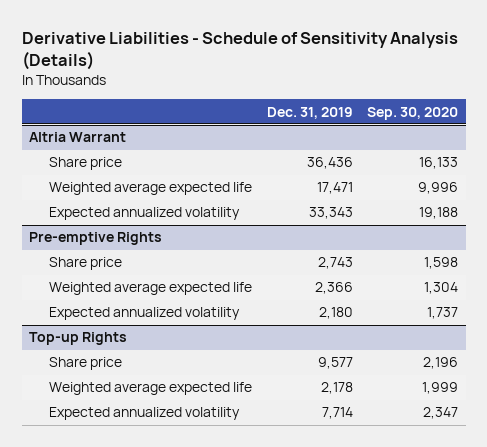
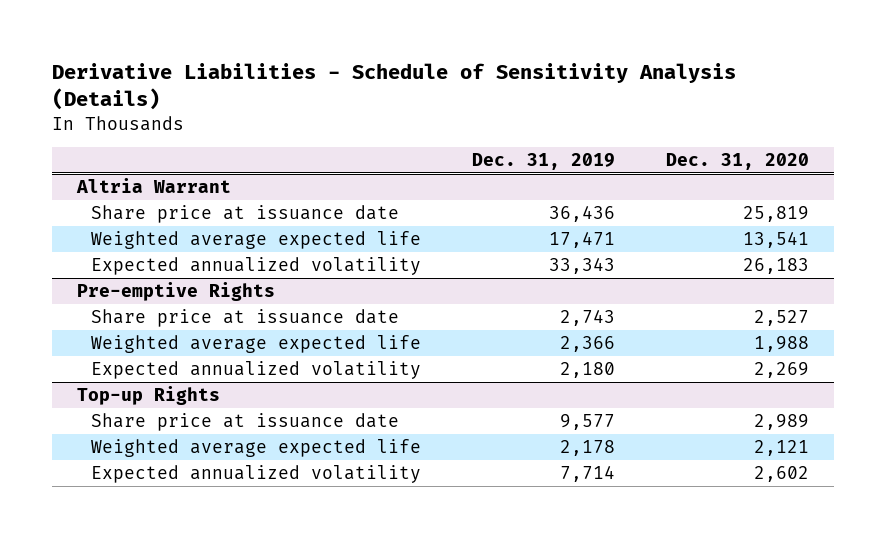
- | Dec. 31, 2019 | Sep. 30, 2020
+ | Dec. 31, 2019 | Dec. 31, 2020
@ Altria Warrant
- Share price | 36,436 | 16,133
+ Share price at issuance date | 36,436 | 25,819
@ Pre-emptive Rights
- Share price | 2,743 | 1,598
+ Share price at issuance date | 2,743 | 2,527
@ Top-up Rights
- Share price | 9,577 | 2,196
+ Share price at issuance date | 9,577 | 2,989

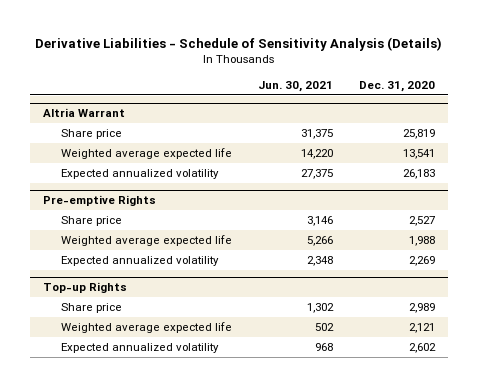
- | Dec. 31, 2019 | Dec. 31, 2020
+ | Jun. 30, 2021 | Dec. 31, 2020
@ Altria Warrant
- Share price at issuance date | 36,436 | 25,819
+ Share price | 31,375 | 25,819
@ Pre-emptive Rights
- Share price at issuance date | 2,743 | 2,527
+ Share price | 3,146 | 2,527
@ Top-up Rights
- Share price at issuance date | 9,577 | 2,989
+ Share price | 1,302 | 2,989

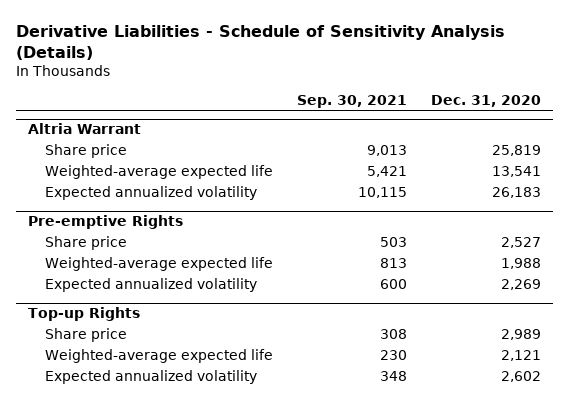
- | Jun. 30, 2021 | Dec. 31, 2020
+ | Sep. 30, 2021 | Dec. 31, 2020
@ Altria Warrant
- Weighted average expected life | 14,220 | 13,541
+ Weighted-average expected life | 5,421 | 13,541
@ Pre-emptive Rights
- Weighted average expected life | 5,266 | 1,988
+ Weighted-average expected life | 813 | 1,988
@ Top-up Rights
- Weighted average expected life | 502 | 2,121
+ Weighted-average expected life | 230 | 2,121

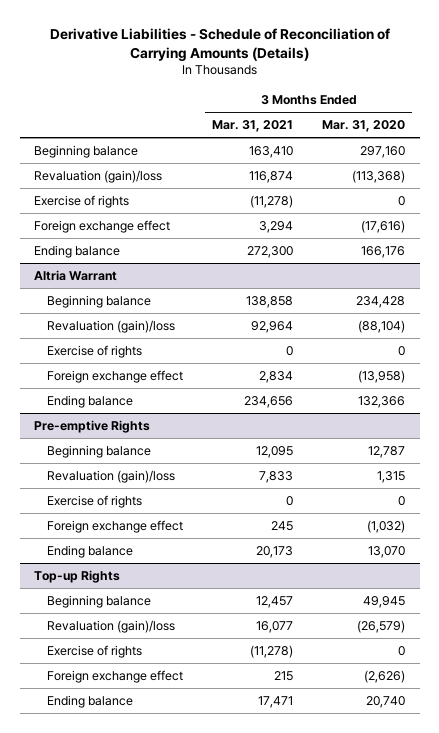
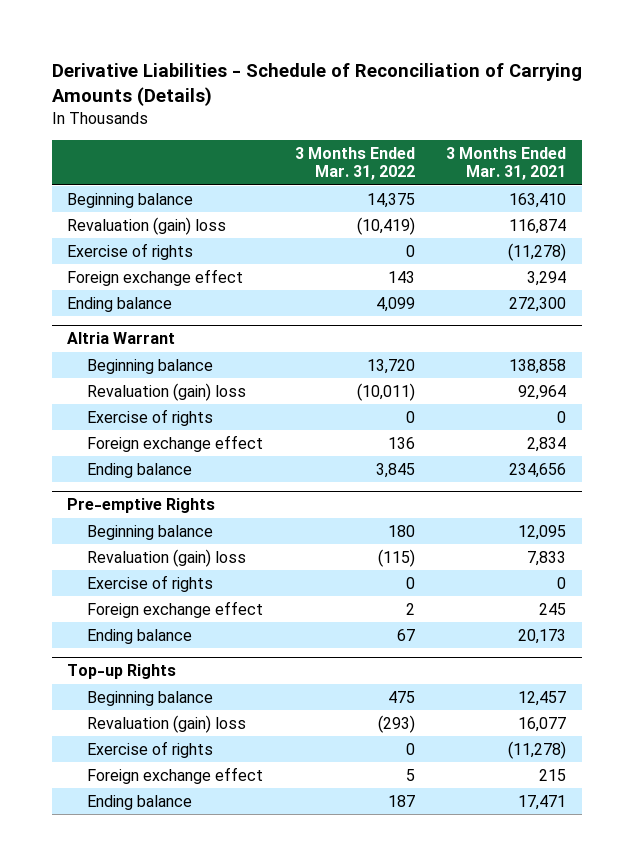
- | 3 Months Ended Mar. 31, 2021 | 3 Months Ended Mar. 31, 2020
+ | 3 Months Ended Mar. 31, 2022 | 3 Months Ended Mar. 31, 2021
- Revaluation (gain)/loss | 116,874 | (113,368)
+ Revaluation (gain) loss | (10,419) | 116,874
@ Altria Warrant
- Revaluation (gain)/loss | 92,964 | (88,104)
+ Revaluation (gain) loss | (10,011) | 92,964
@ Pre-emptive Rights
- Revaluation (gain)/loss | 7,833 | 1,315
+ Revaluation (gain) loss | (115) | 7,833
@ Top-up Rights
- Revaluation (gain)/loss | 16,077 | (26,579)
+ Revaluation (gain) loss | (293) | 16,077

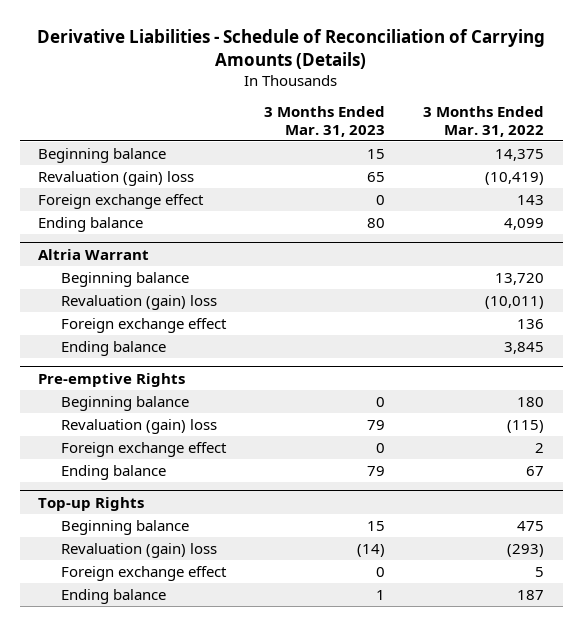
- | 3 Months Ended Mar. 31, 2022 | 3 Months Ended Mar. 31, 2021
+ | 3 Months Ended Mar. 31, 2023 | 3 Months Ended Mar. 31, 2022
- Exercise of rights | 0 | (11,278)
@ Altria Warrant
- Exercise of rights | 0 | 0
@ Pre-emptive Rights
- Exercise of rights | 0 | 0
@ Top-up Rights
- Exercise of rights | 0 | (11,278)

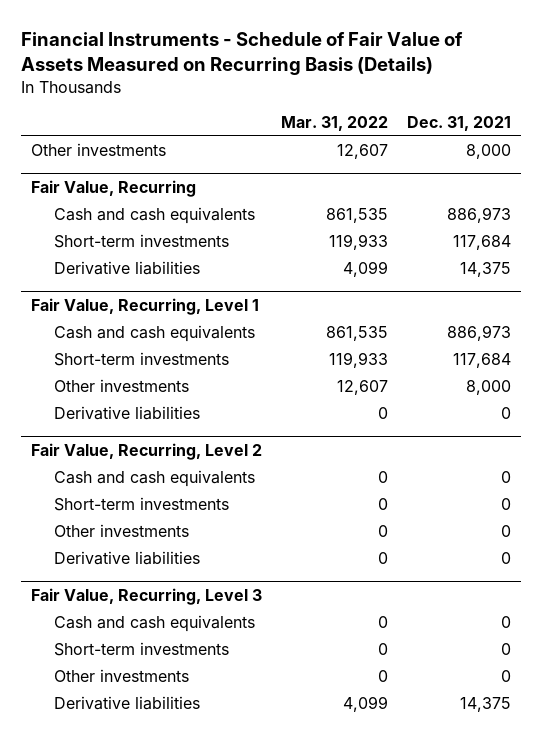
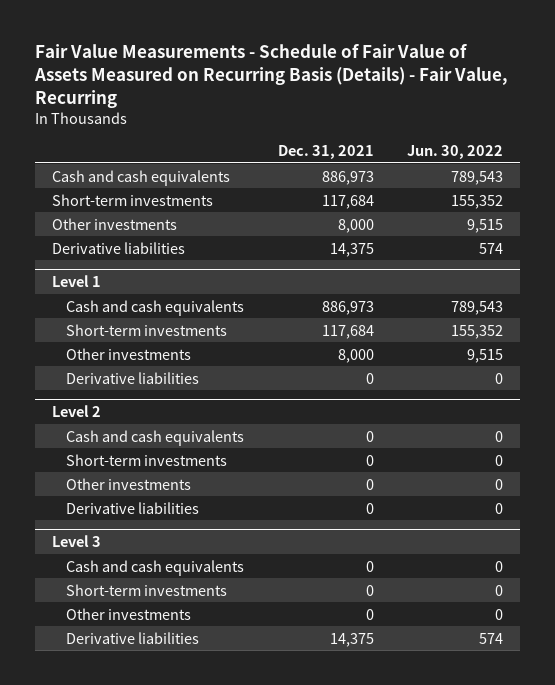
- Financial Instruments - Schedule of Fair Value of Assets Measured on Recurring Basis (Details)
+ Fair Value Measurements - Schedule of Fair Value of Assets Measured on Recurring Basis (Details) - Fair Value, Recurring
- | Mar. 31, 2022 | Dec. 31, 2021
+ | Dec. 31, 2021 | Jun. 30, 2022
- Fair Value, Recurring
moved down: Other investments | 8,000 | 9,515
- Fair Value, Recurring, Level 1
+ Level 1
- Fair Value, Recurring, Level 2
+ Level 2
- Fair Value, Recurring, Level 3
+ Level 3

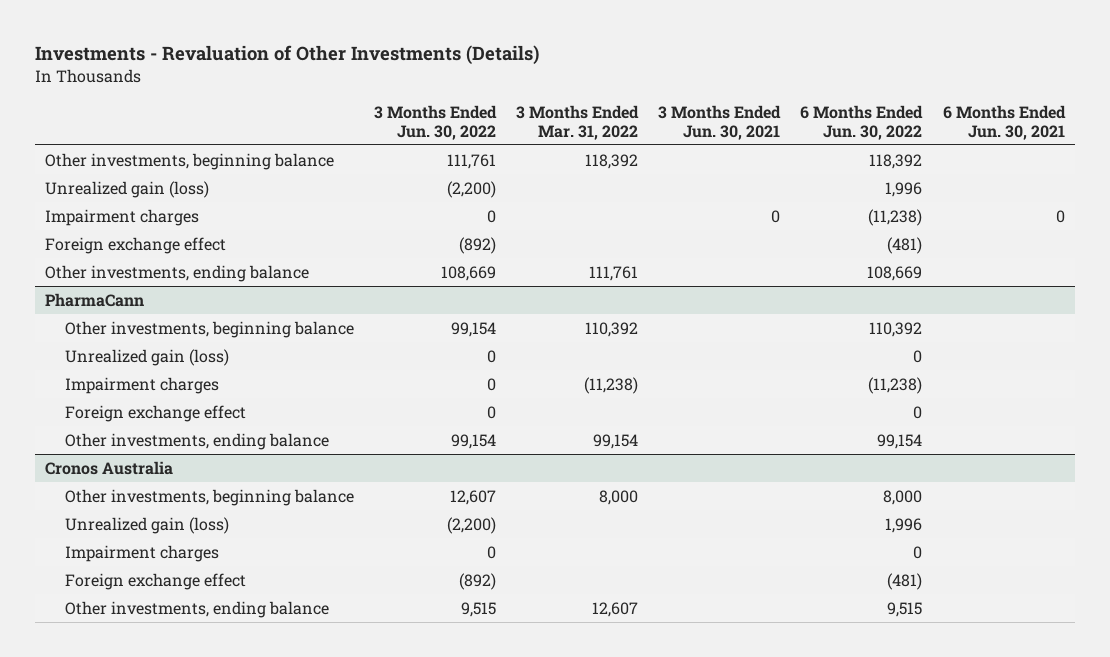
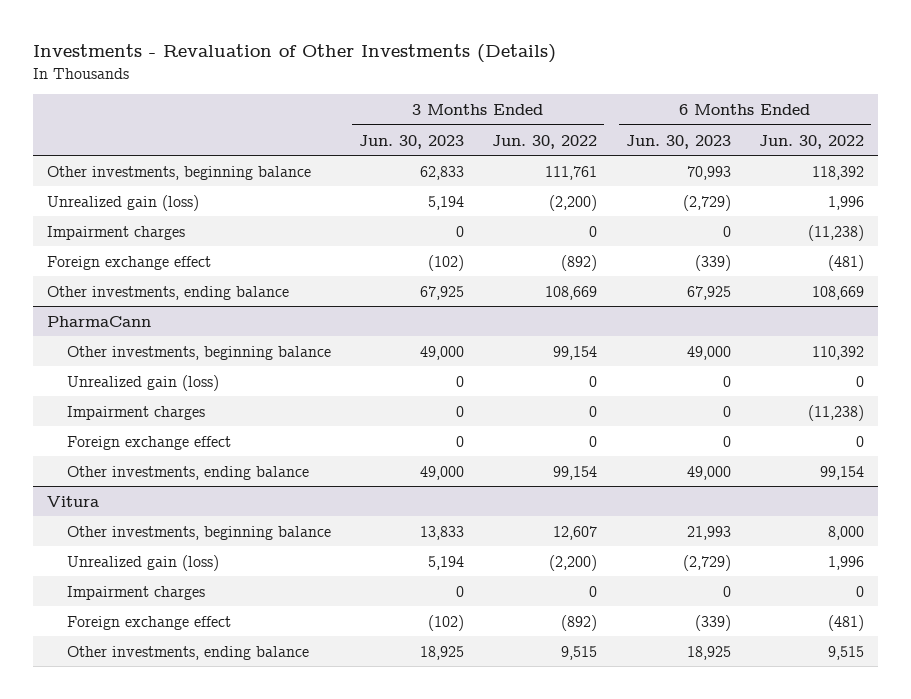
- | 3 Months Ended Jun. 30, 2022 | 3 Months Ended Mar. 31, 2022 | 3 Months Ended Jun. 30, 2021 | 6 Months Ended Jun. 30, 2022 | 6 Months Ended Jun. 30, 2021
+ | 3 Months Ended Jun. 30, 2023 | 3 Months Ended Jun. 30, 2022 | 6 Months Ended Jun. 30, 2023 | 6 Months Ended Jun. 30, 2022
- Cronos Australia
+ Vitura

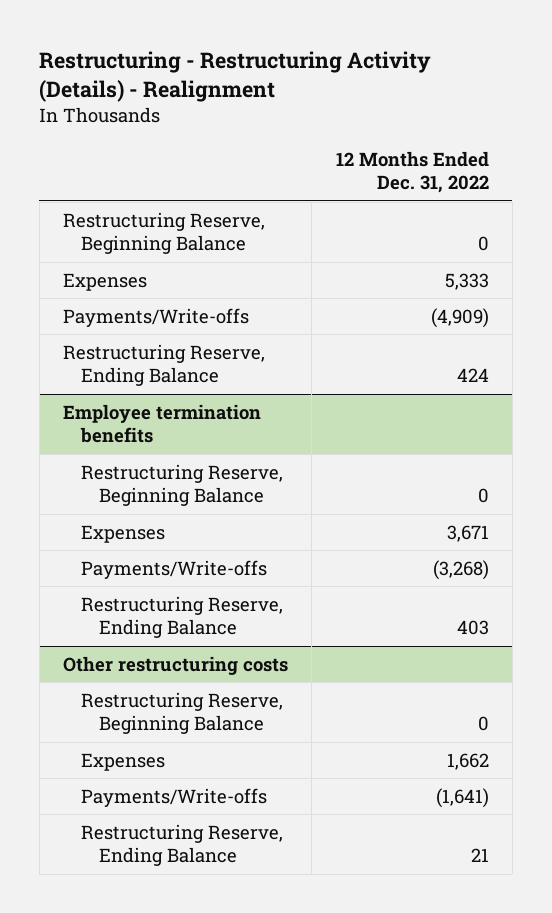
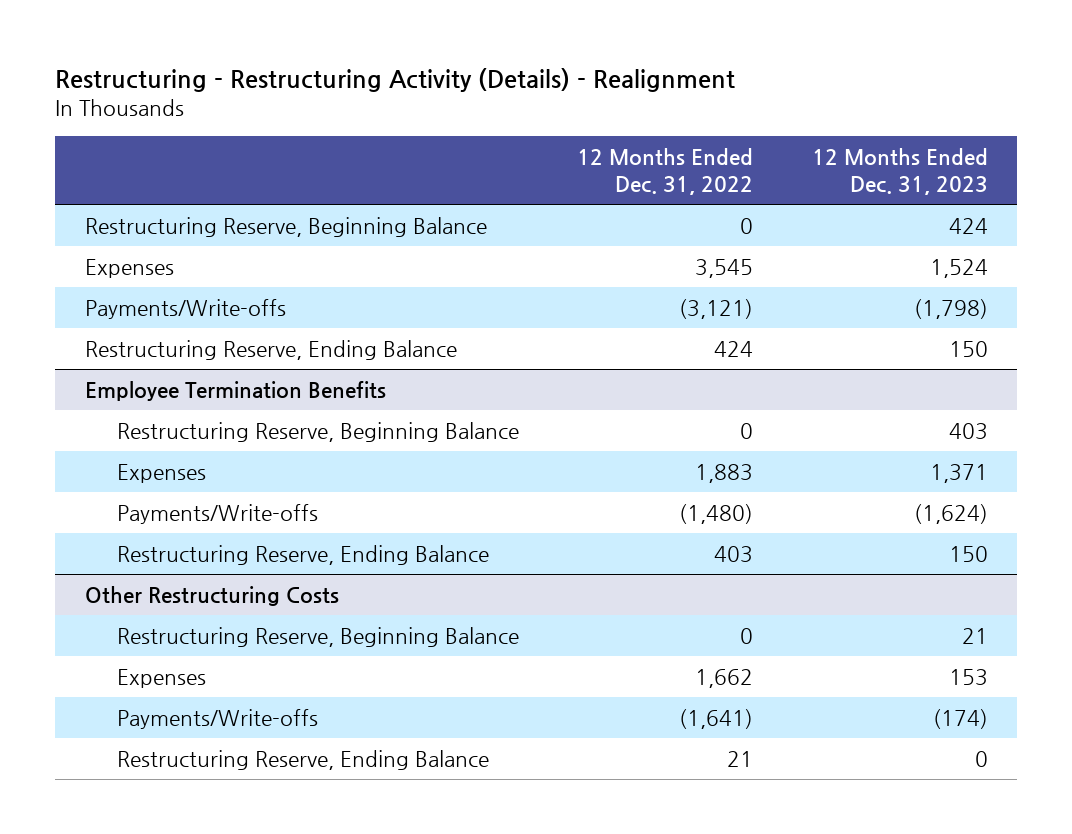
- | 12 Months Ended Dec. 31, 2022
+ | 12 Months Ended Dec. 31, 2022 | 12 Months Ended Dec. 31, 2023
- Expenses | 5,333
- Payments/Write-offs | (4,909)
+ Expenses | 3,545 | 1,524
+ Payments/Write-offs | (3,121) | (1,798)
- Employee termination benefits
+ Employee Termination Benefits
- Expenses | 3,671
- Payments/Write-offs | (3,268)
+ Expenses | 1,883 | 1,371
+ Payments/Write-offs | (1,480) | (1,624)
- Other restructuring costs
+ Other Restructuring Costs

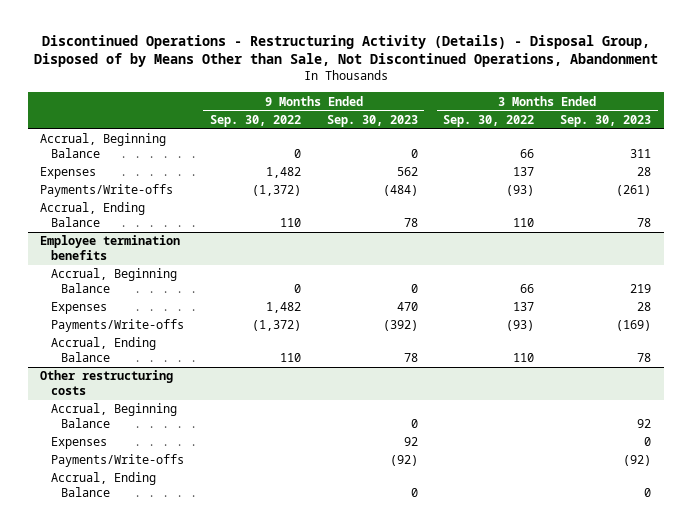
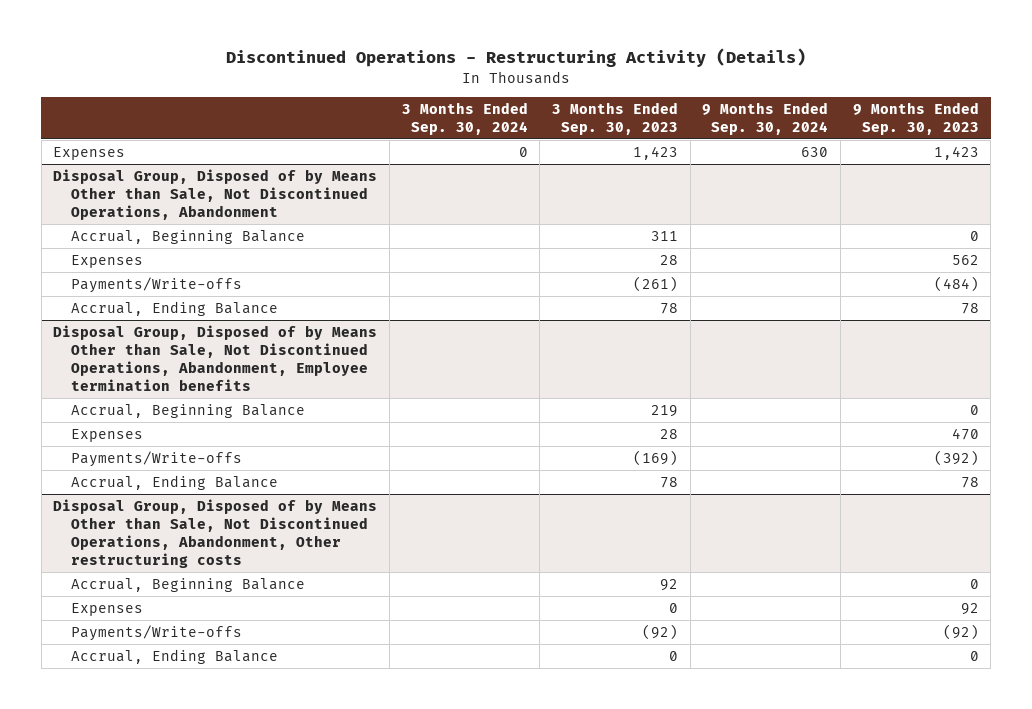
- Discontinued Operations - Restructuring Activity (Details) - Disposal Group, Disposed of by Means Other than Sale, Not Discontinued Operations, Abandonment
+ Discontinued Operations - Restructuring Activity (Details)
- | 9 Months Ended Sep. 30, 2022 | 9 Months Ended Sep. 30, 2023 | 3 Months Ended Sep. 30, 2022 | 3 Months Ended Sep. 30, 2023
+ | 3 Months Ended Sep. 30, 2024 | 3 Months Ended Sep. 30, 2023 | 9 Months Ended Sep. 30, 2024 | 9 Months Ended Sep. 30, 2023
+ Expenses | 0 | 1,423 | 630 | 1,423
+ Disposal Group, Disposed of by Means Other than Sale, Not Discontinued Operations, Abandonment
- Employee termination benefits
+ Disposal Group, Disposed of by Means Other than Sale, Not Discontinued Operations, Abandonment, Employee termination benefits
- Other restructuring costs
+ Disposal Group, Disposed of by Means Other than Sale, Not Discontinued Operations, Abandonment, Other restructuring costs

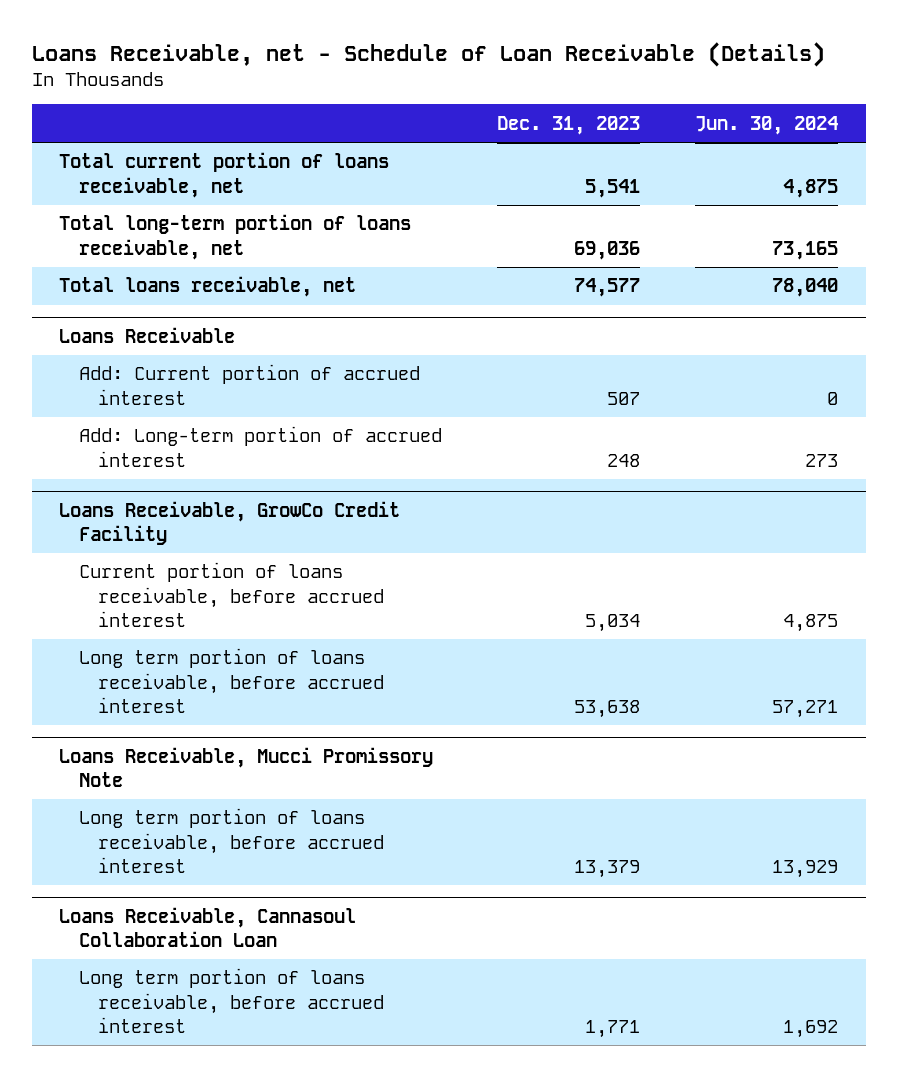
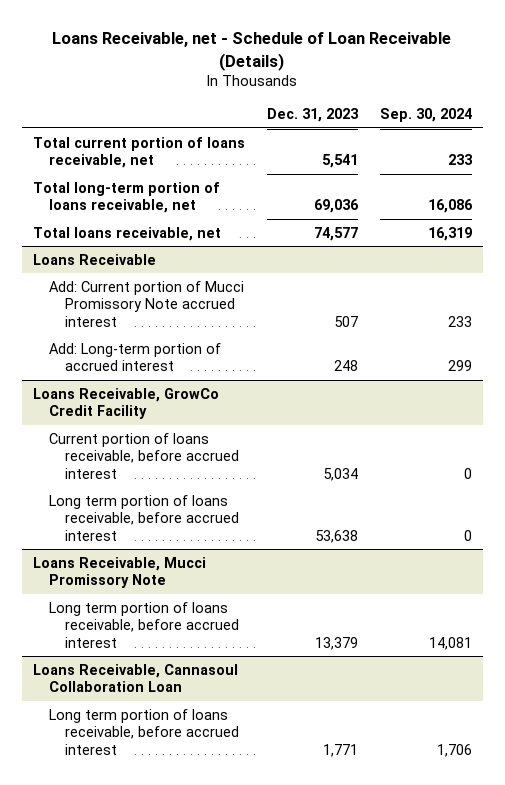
- | Dec. 31, 2023 | Jun. 30, 2024
+ | Dec. 31, 2023 | Sep. 30, 2024
@ Loans Receivable
- Add: Current portion of accrued interest | 507 | 0
+ Add: Current portion of Mucci Promissory Note accrued interest | 507 | 233

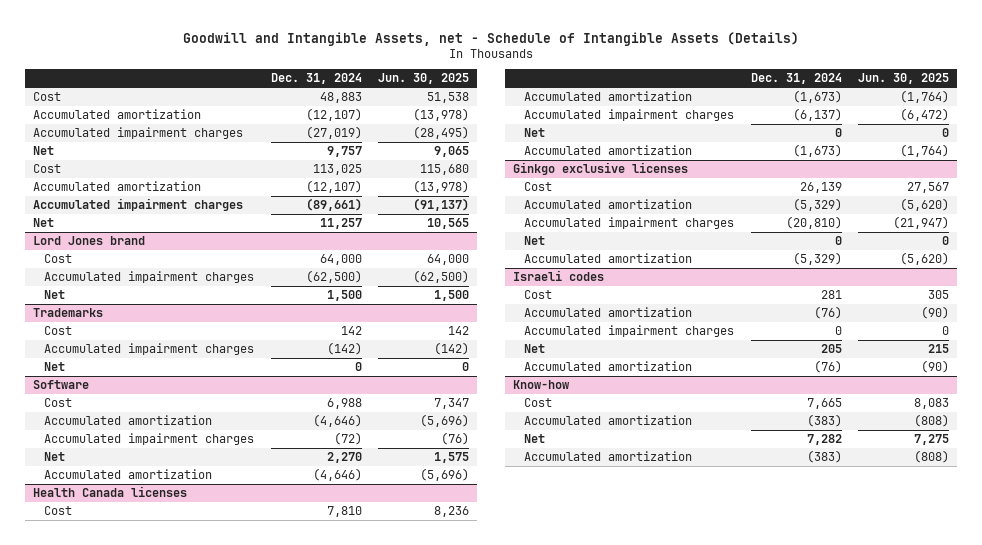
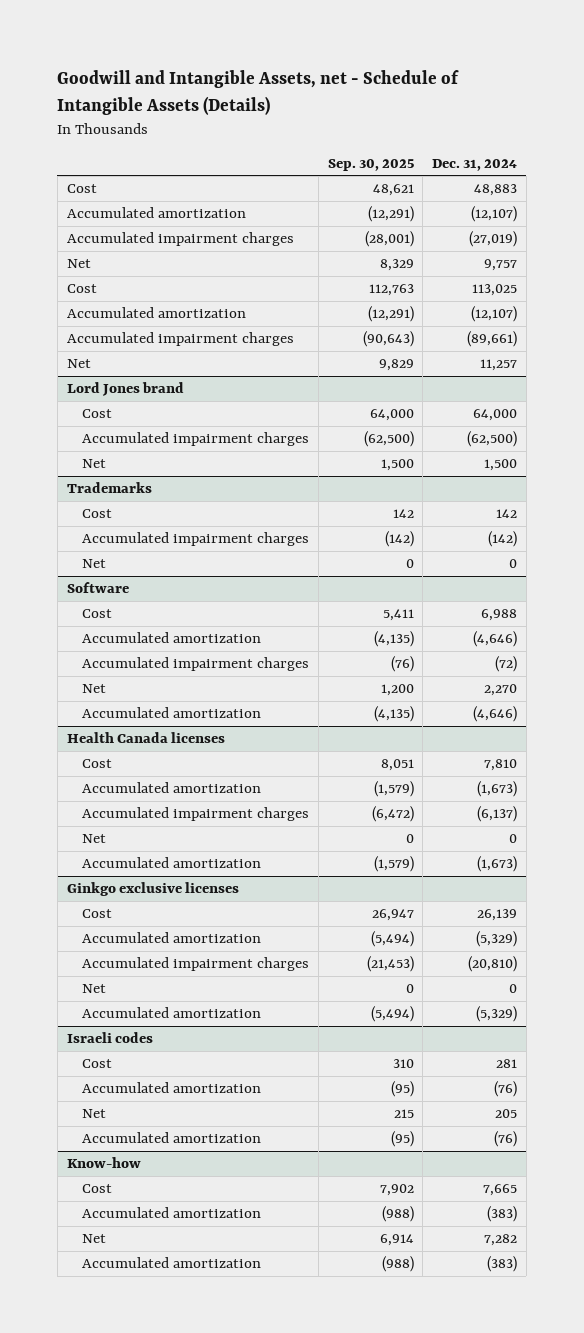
- | Dec. 31, 2024 | Jun. 30, 2025
+ | Sep. 30, 2025 | Dec. 31, 2024
@ Israeli codes
- Accumulated impairment charges | 0 | 0

